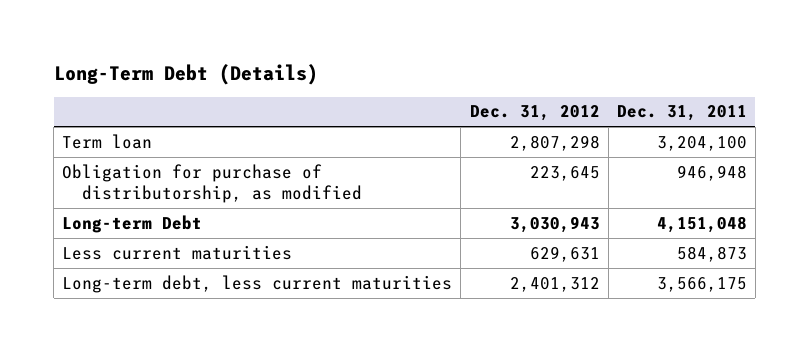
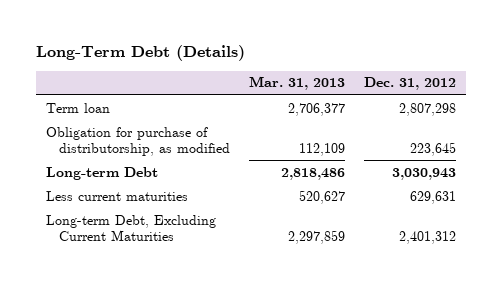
- | Dec. 31, 2012 | Dec. 31, 2011
+ | Mar. 31, 2013 | Dec. 31, 2012
- Long-term debt, less current maturities | 2,401,312 | 3,566,175
+ Long-term Debt, Excluding Current Maturities | 2,297,859 | 2,401,312

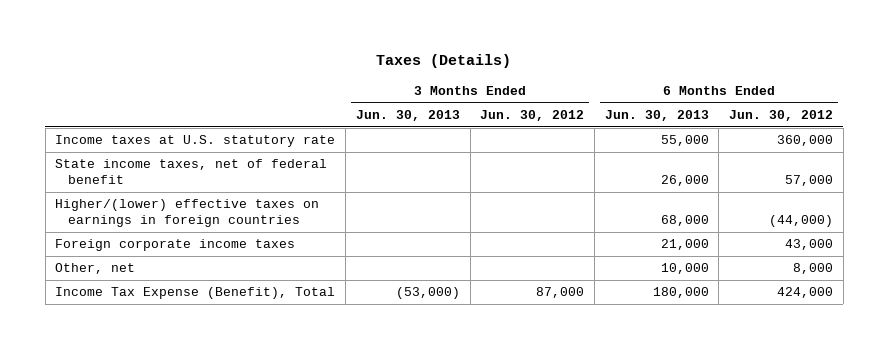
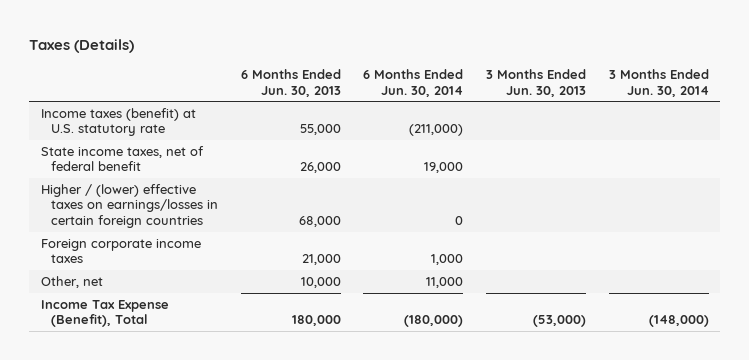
- | 3 Months Ended Jun. 30, 2013 | 3 Months Ended Jun. 30, 2012 | 6 Months Ended Jun. 30, 2013 | 6 Months Ended Jun. 30, 2012
+ | 6 Months Ended Jun. 30, 2013 | 6 Months Ended Jun. 30, 2014 | 3 Months Ended Jun. 30, 2013 | 3 Months Ended Jun. 30, 2014
- Income taxes at U.S. statutory rate | | | 55,000 | 360,000
+ Income taxes (benefit) at U.S. statutory rate | 55,000 | (211,000) | |
- Higher/(lower) effective taxes on earnings in foreign countries | | | 68,000 | (44,000)
+ Higher / (lower) effective taxes on earnings/losses in certain foreign countries | 68,000 | 0 | |

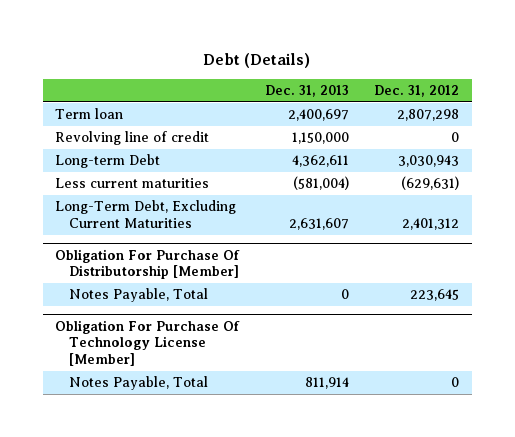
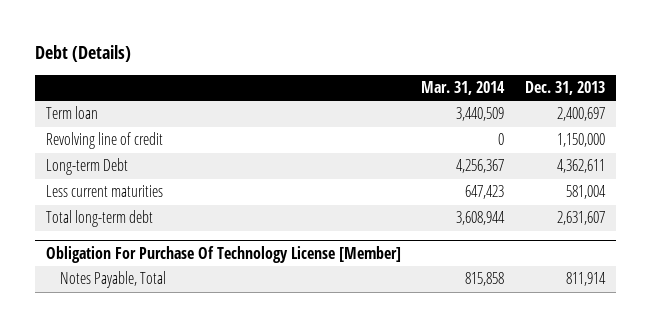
- | Dec. 31, 2013 | Dec. 31, 2012
+ | Mar. 31, 2014 | Dec. 31, 2013
- Less current maturities | (581,004) | (629,631)
- Long-Term Debt, Excluding Current Maturities | 2,631,607 | 2,401,312
- Obligation For Purchase Of Distributorship [Member]
- Notes Payable, Total | 0 | 223,645
+ Less current maturities | 647,423 | 581,004
+ Total long-term debt | 3,608,944 | 2,631,607

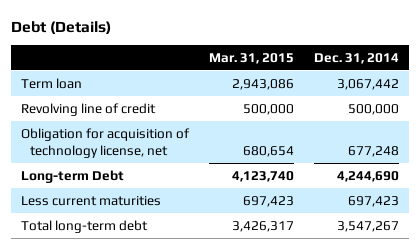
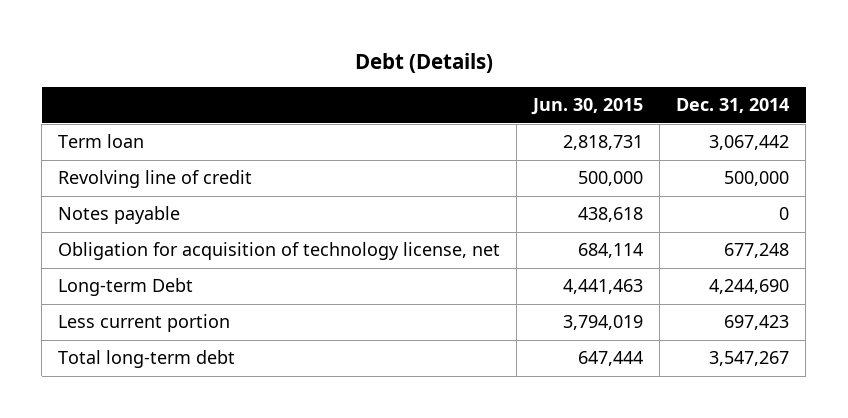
- | Mar. 31, 2015 | Dec. 31, 2014
+ | Jun. 30, 2015 | Dec. 31, 2014
+ Notes payable | 438,618 | 0
- Less current maturities | 697,423 | 697,423
+ Less current portion | 3,794,019 | 697,423

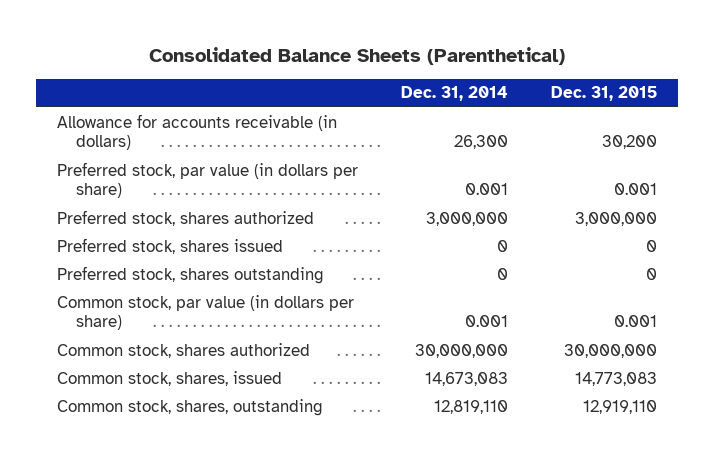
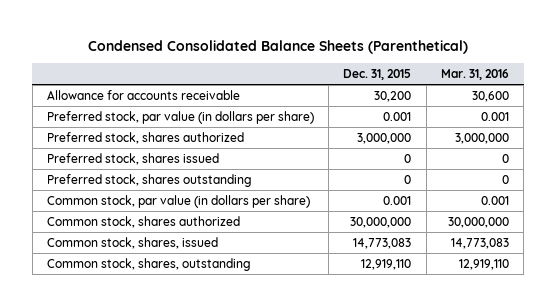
- Consolidated Balance Sheets (Parenthetical)
+ Condensed Consolidated Balance Sheets (Parenthetical)
- | Dec. 31, 2014 | Dec. 31, 2015
+ | Dec. 31, 2015 | Mar. 31, 2016
- Allowance for accounts receivable (in dollars) | 26,300 | 30,200
+ Allowance for accounts receivable | 30,200 | 30,600

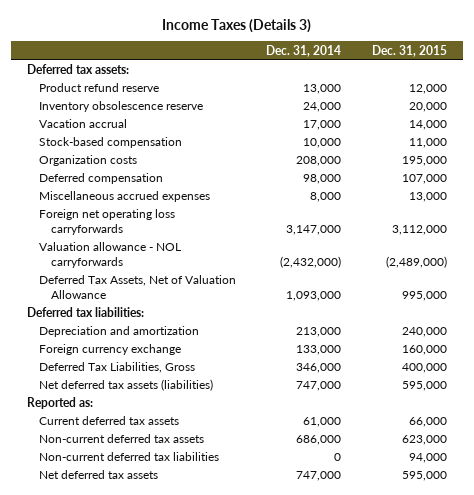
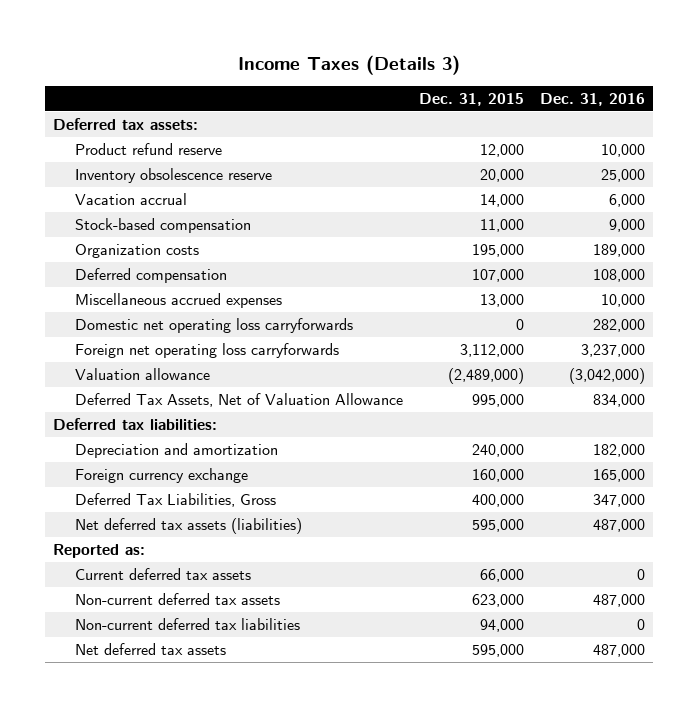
- | Dec. 31, 2014 | Dec. 31, 2015
+ | Dec. 31, 2015 | Dec. 31, 2016
+ Domestic net operating loss carryforwards | 0 | 282,000
- Valuation allowance - NOL carryforwards | (2,432,000) | (2,489,000)
+ Valuation allowance | (2,489,000) | (3,042,000)

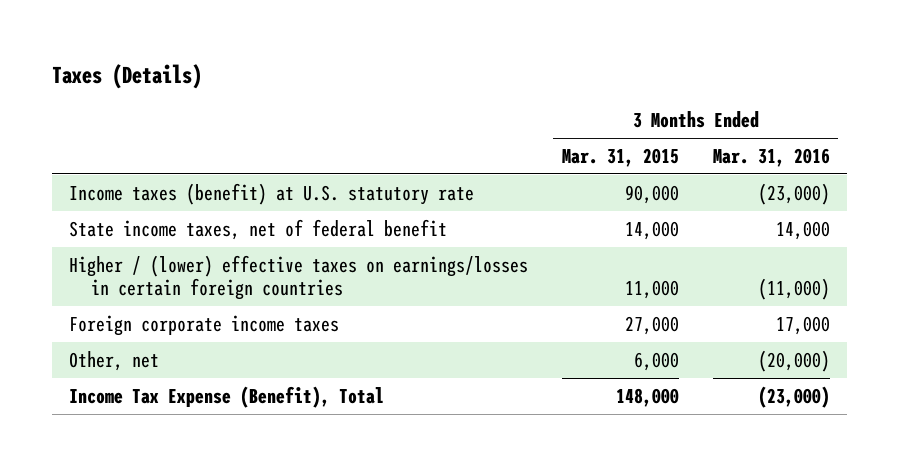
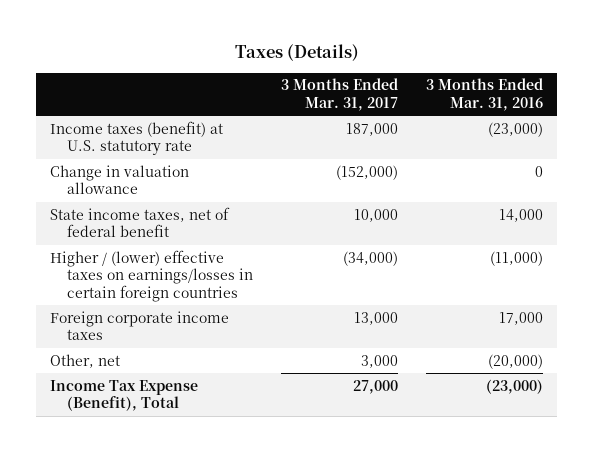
- | 3 Months Ended Mar. 31, 2015 | 3 Months Ended Mar. 31, 2016
+ | 3 Months Ended Mar. 31, 2017 | 3 Months Ended Mar. 31, 2016
+ Change in valuation allowance | (152,000) | 0

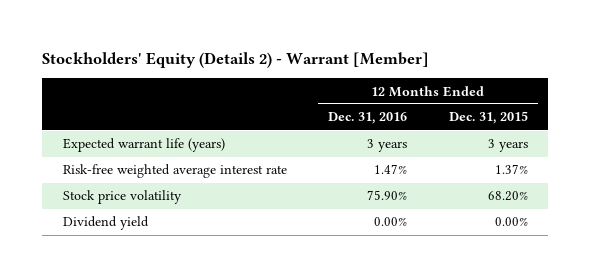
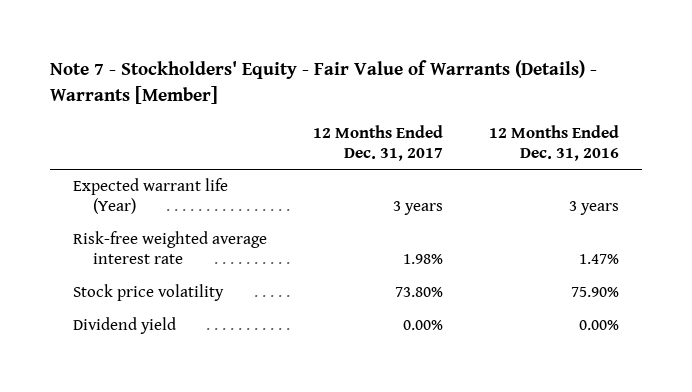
- Stockholders' Equity (Details 2) - Warrant [Member]
+ Note 7 - Stockholders' Equity - Fair Value of Warrants (Details) - Warrants [Member]
- | 12 Months Ended Dec. 31, 2016 | 12 Months Ended Dec. 31, 2015
+ | 12 Months Ended Dec. 31, 2017 | 12 Months Ended Dec. 31, 2016
- Expected warrant life (years) | 3 years | 3 years
+ Expected warrant life (Year) | 3 years | 3 years

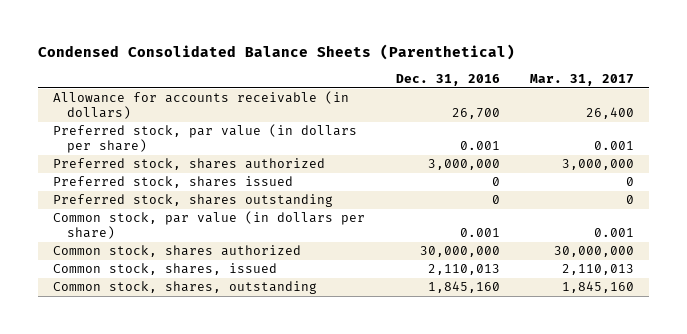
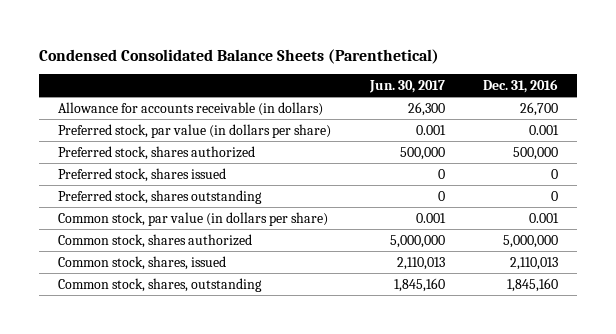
- | Dec. 31, 2016 | Mar. 31, 2017
+ | Jun. 30, 2017 | Dec. 31, 2016
- Preferred stock, shares authorized | 3,000,000 | 3,000,000
+ Preferred stock, shares authorized | 500,000 | 500,000
- Common stock, shares authorized | 30,000,000 | 30,000,000
+ Common stock, shares authorized | 5,000,000 | 5,000,000

